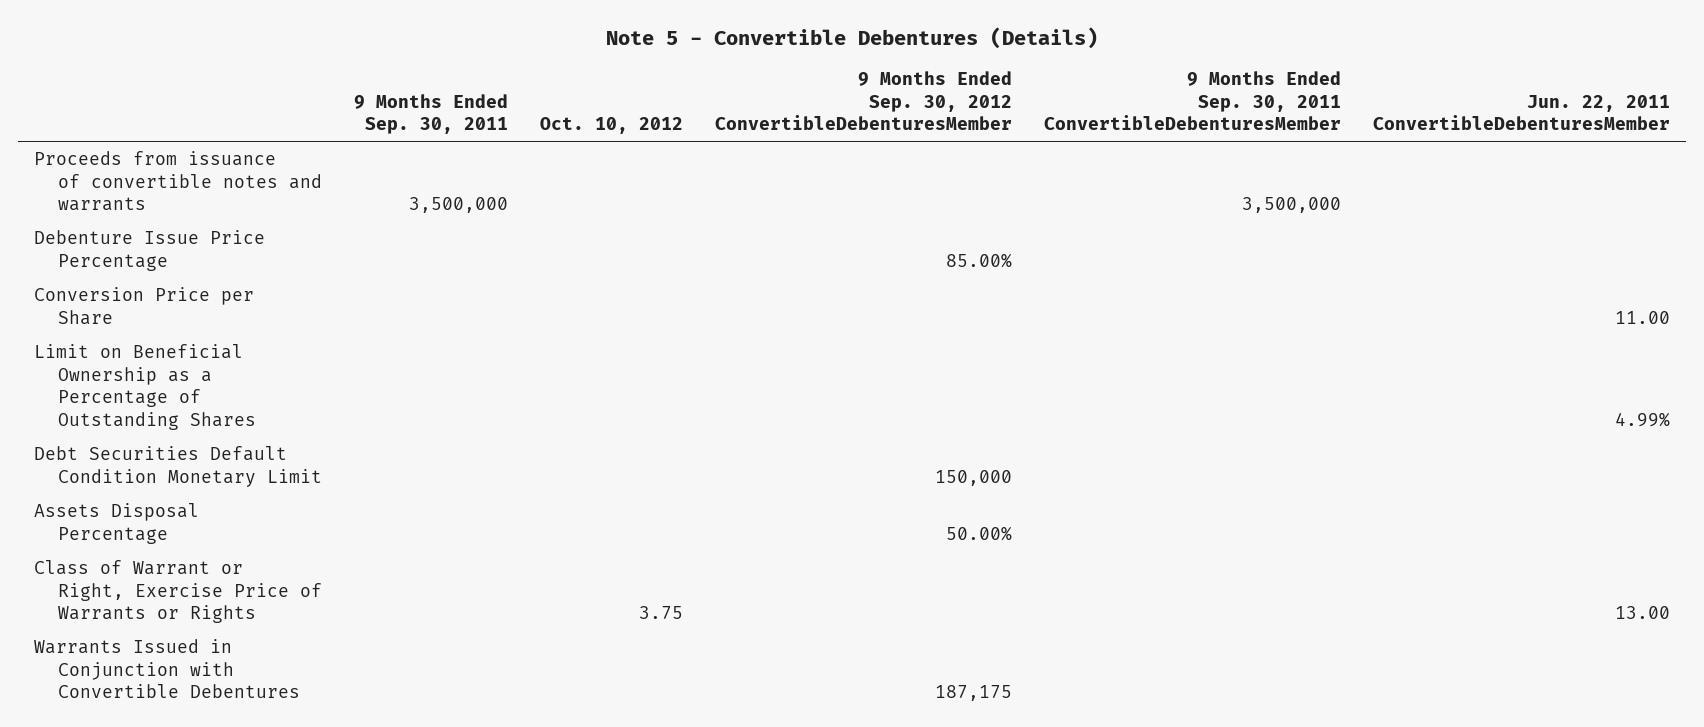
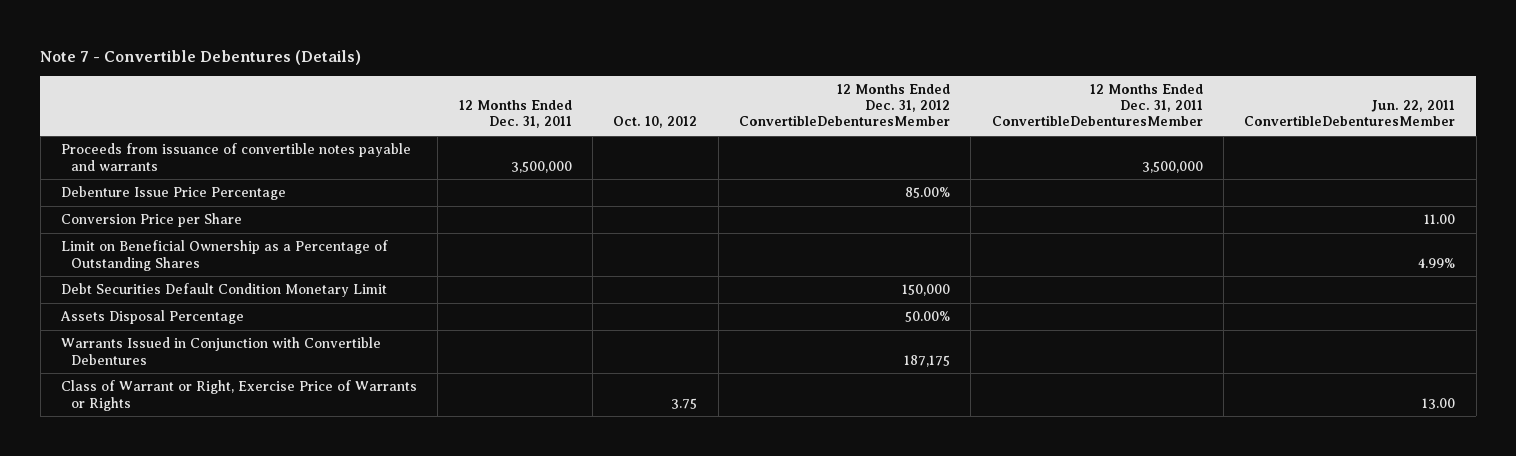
- Note 5 - Convertible Debentures (Details)
+ Note 7 - Convertible Debentures (Details)
- | 9 Months Ended Sep. 30, 2011 | Oct. 10, 2012 | 9 Months Ended Sep. 30, 2012 ConvertibleDebenturesMember | 9 Months Ended Sep. 30, 2011 ConvertibleDebenturesMember | Jun. 22, 2011 ConvertibleDebenturesMember
+ | 12 Months Ended Dec. 31, 2011 | Oct. 10, 2012 | 12 Months Ended Dec. 31, 2012 ConvertibleDebenturesMember | 12 Months Ended Dec. 31, 2011 ConvertibleDebenturesMember | Jun. 22, 2011 ConvertibleDebenturesMember
- Proceeds from issuance of convertible notes and warrants | 3,500,000 | | | 3,500,000 |
+ Proceeds from issuance of convertible notes payable and warrants | 3,500,000 | | | 3,500,000 |
moved down: Class of Warrant or Right, Exercise Price of Warrants or Rights | | 3.75 | | | 13.00

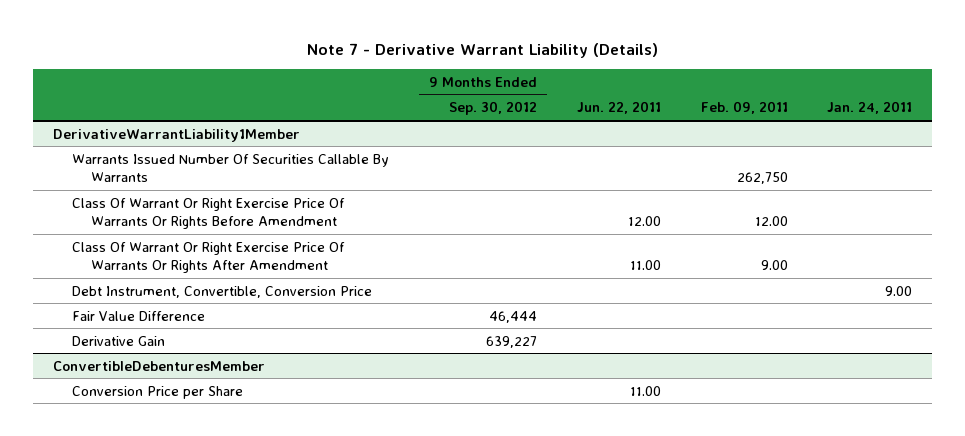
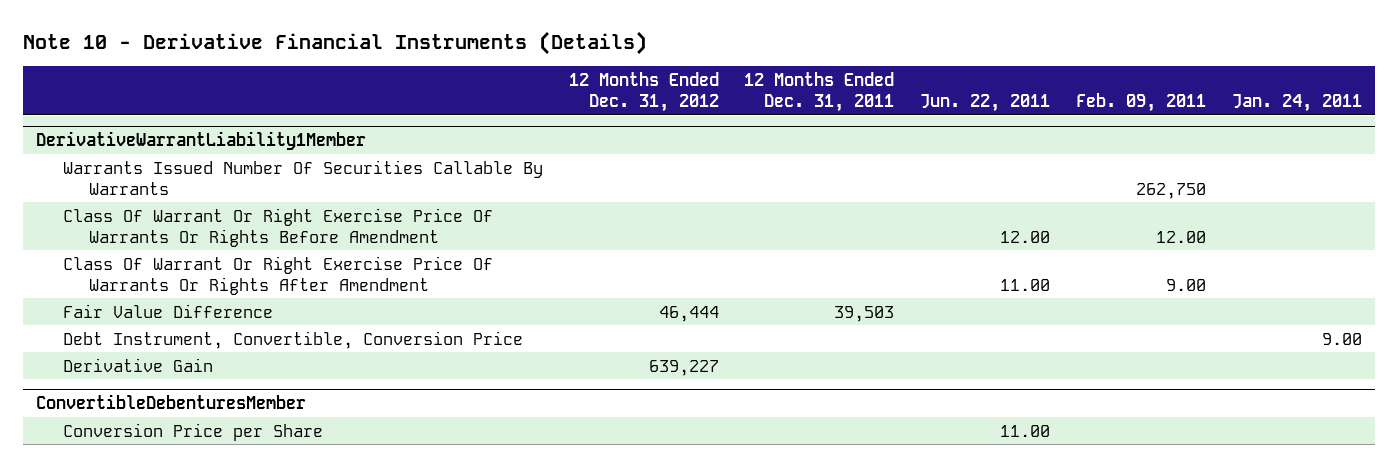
- Note 7 - Derivative Warrant Liability (Details)
+ Note 10 - Derivative Financial Instruments (Details)
- | 9 Months Ended Sep. 30, 2012 | Jun. 22, 2011 | Feb. 09, 2011 | Jan. 24, 2011
+ | 12 Months Ended Dec. 31, 2012 | 12 Months Ended Dec. 31, 2011 | Jun. 22, 2011 | Feb. 09, 2011 | Jan. 24, 2011
@ DerivativeWarrantLiability1Member
moved down: Debt Instrument, Convertible, Conversion Price | | | | | 9.00

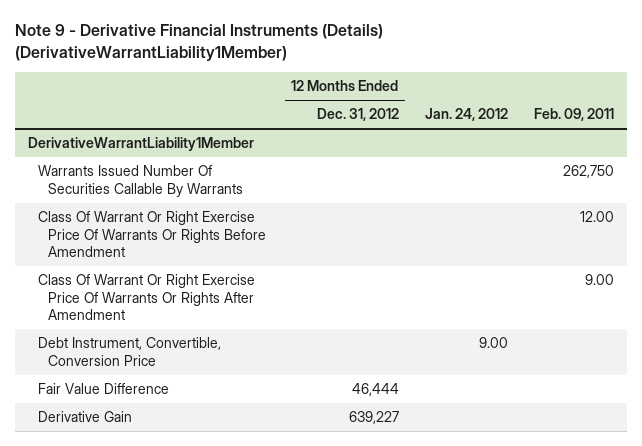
- Note 10 - Derivative Financial Instruments (Details)
+ Note 9 - Derivative Financial Instruments (Details) (DerivativeWarrantLiability1Member)
- | 12 Months Ended Dec. 31, 2012 | 12 Months Ended Dec. 31, 2011 | Jun. 22, 2011 | Feb. 09, 2011 | Jan. 24, 2011
+ | 12 Months Ended Dec. 31, 2012 | Jan. 24, 2012 | Feb. 09, 2011
@ DerivativeWarrantLiability1Member
moved down: Fair Value Difference | 46,444 | |
- ConvertibleDebenturesMember
- Conversion Price per Share | | | 11.00 | |

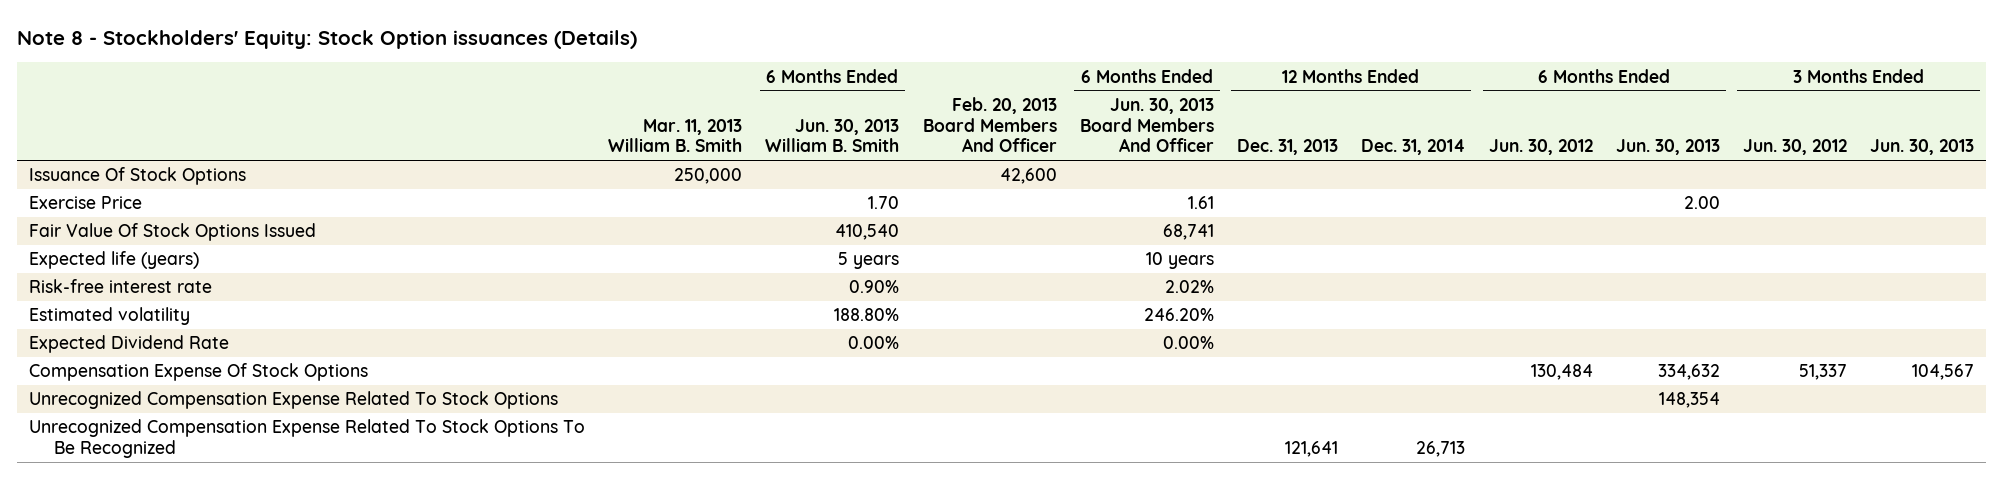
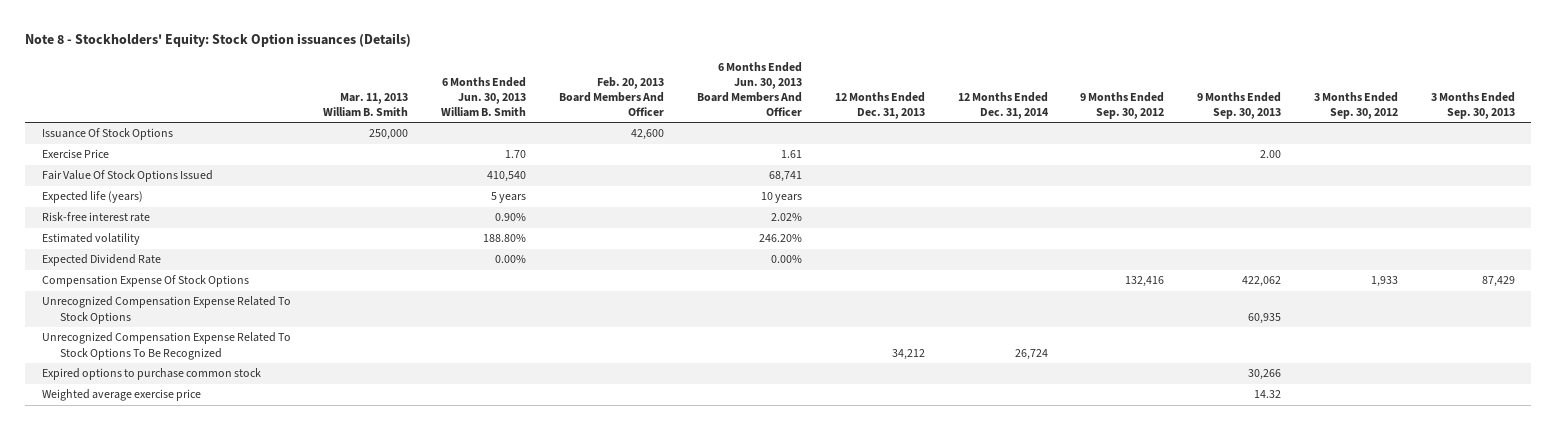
- | Mar. 11, 2013 William B. Smith | 6 Months Ended Jun. 30, 2013 William B. Smith | Feb. 20, 2013 Board Members And Officer | 6 Months Ended Jun. 30, 2013 Board Members And Officer | 12 Months Ended Dec. 31, 2013 | 12 Months Ended Dec. 31, 2014 | 6 Months Ended Jun. 30, 2012 | 6 Months Ended Jun. 30, 2013 | 3 Months Ended Jun. 30, 2012 | 3 Months Ended Jun. 30, 2013
+ | Mar. 11, 2013 William B. Smith | 6 Months Ended Jun. 30, 2013 William B. Smith | Feb. 20, 2013 Board Members And Officer | 6 Months Ended Jun. 30, 2013 Board Members And Officer | 12 Months Ended Dec. 31, 2013 | 12 Months Ended Dec. 31, 2014 | 9 Months Ended Sep. 30, 2012 | 9 Months Ended Sep. 30, 2013 | 3 Months Ended Sep. 30, 2012 | 3 Months Ended Sep. 30, 2013
- Unrecognized Compensation Expense Related To Stock Options To Be Recognized | | | | | 121,641 | 26,713 | | | |
+ Unrecognized Compensation Expense Related To Stock Options To Be Recognized | | | | | 34,212 | 26,724 | | | |
+ Expired options to purchase common stock | | | | | | | | 30,266 | |
+ Weighted average exercise price | | | | | | | | 14.32 | |

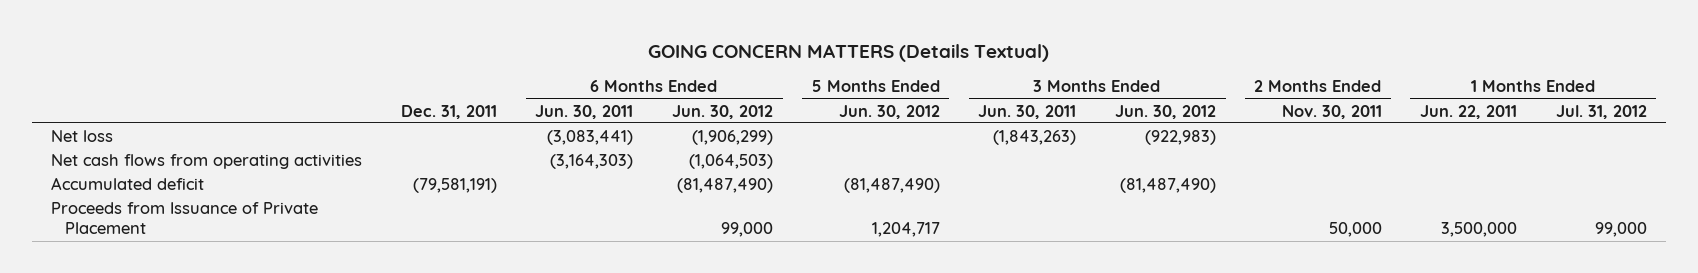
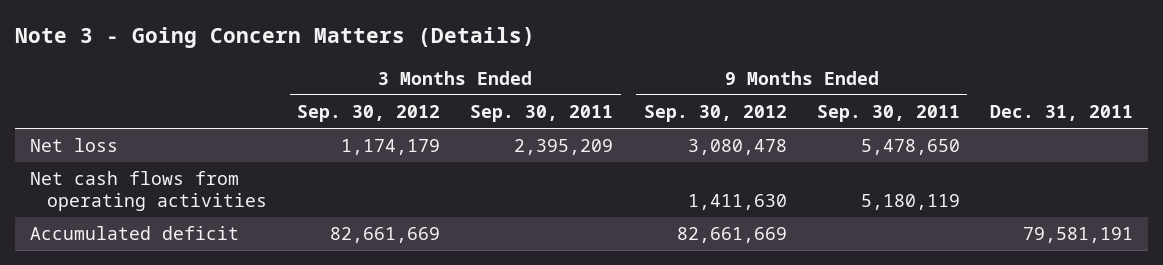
- GOING CONCERN MATTERS (Details Textual)
+ Note 3 - Going Concern Matters (Details)
- | Dec. 31, 2011 | 6 Months Ended Jun. 30, 2011 | 6 Months Ended Jun. 30, 2012 | 5 Months Ended Jun. 30, 2012 | 3 Months Ended Jun. 30, 2011 | 3 Months Ended Jun. 30, 2012 | 2 Months Ended Nov. 30, 2011 | 1 Months Ended Jun. 22, 2011 | 1 Months Ended Jul. 31, 2012
+ | 3 Months Ended Sep. 30, 2012 | 3 Months Ended Sep. 30, 2011 | 9 Months Ended Sep. 30, 2012 | 9 Months Ended Sep. 30, 2011 | Dec. 31, 2011
- Accumulated deficit | (79,581,191) | | (81,487,490) | (81,487,490) | | (81,487,490) | | |
- Proceeds from Issuance of Private Placement | | | 99,000 | 1,204,717 | | | 50,000 | 3,500,000 | 99,000
+ Accumulated deficit | 82,661,669 | | 82,661,669 | | 79,581,191

